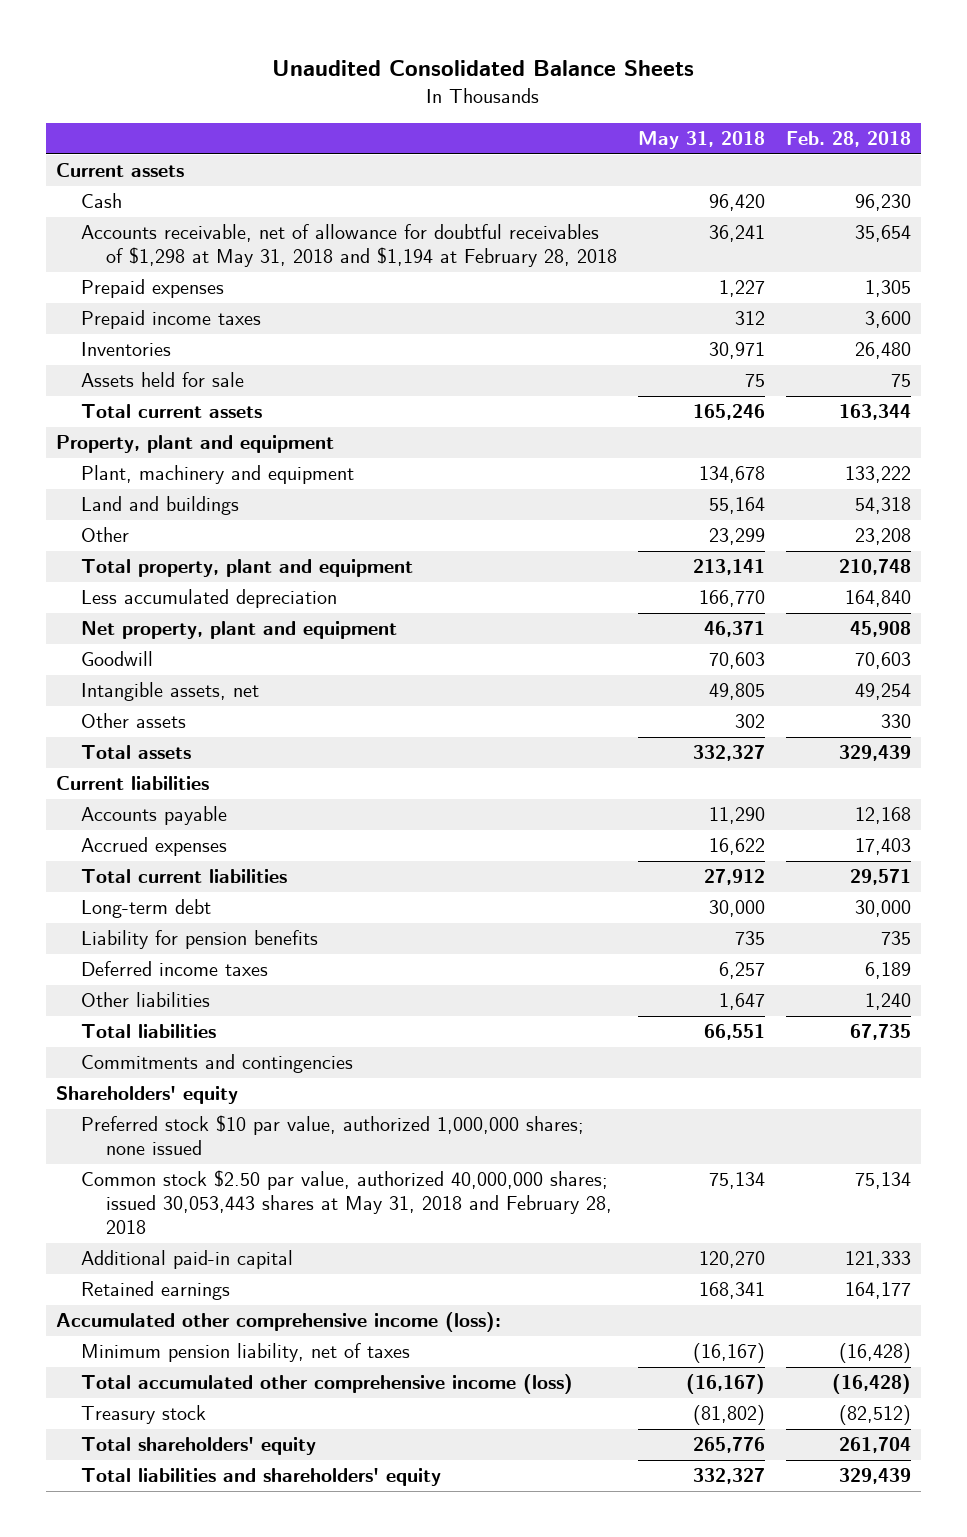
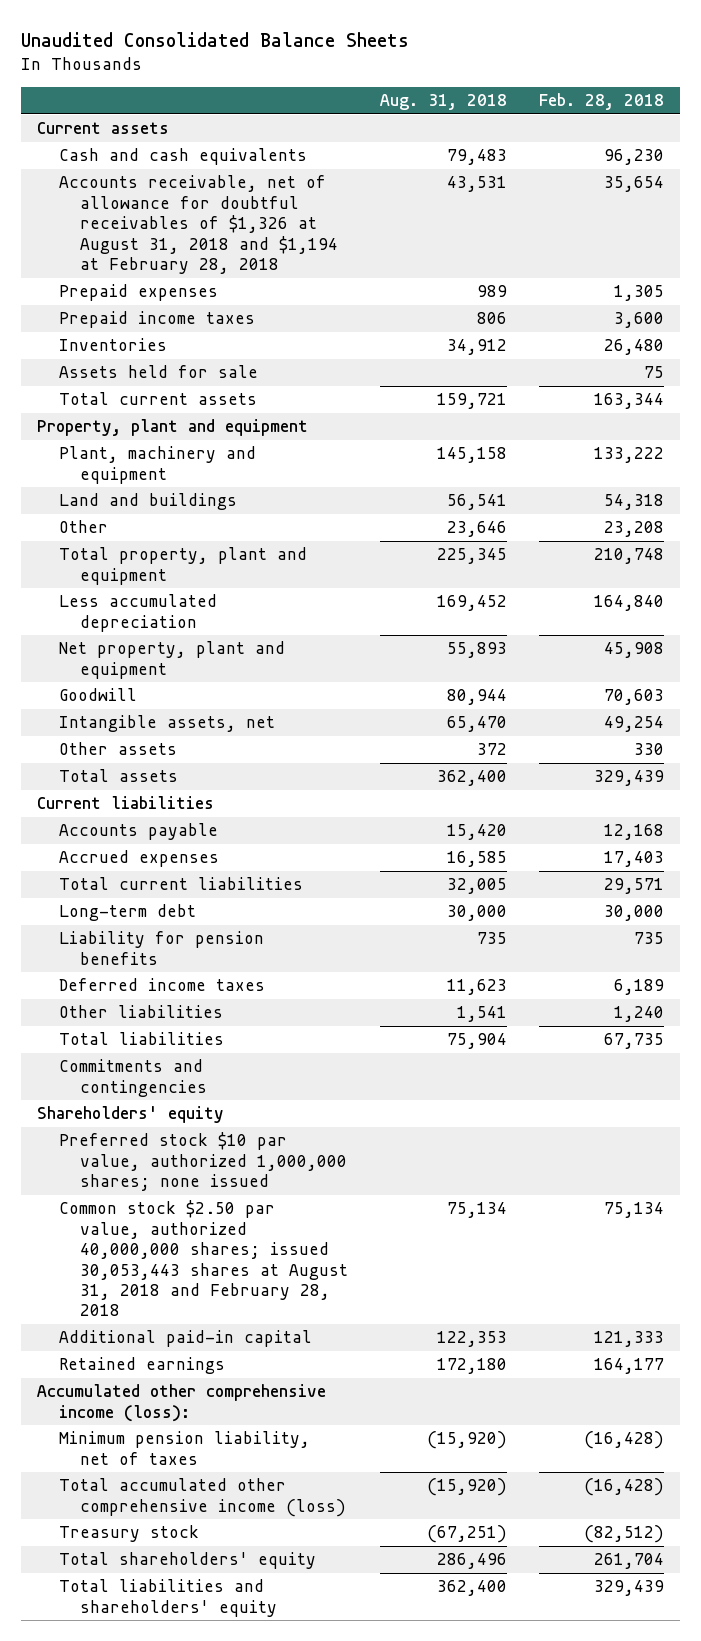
- | May 31, 2018 | Feb. 28, 2018
+ | Aug. 31, 2018 | Feb. 28, 2018
- Cash | 96,420 | 96,230
- Accounts receivable, net of allowance for doubtful receivables of $1,298 at May 31, 2018 and $1,194 at February 28, 2018 | 36,241 | 35,654
+ Cash and cash equivalents | 79,483 | 96,230
+ Accounts receivable, net of allowance for doubtful receivables of $1,326 at August 31, 2018 and $1,194 at February 28, 2018 | 43,531 | 35,654
- Common stock $2.50 par value, authorized 40,000,000 shares; issued 30,053,443 shares at May 31, 2018 and February 28, 2018 | 75,134 | 75,134
+ Common stock $2.50 par value, authorized 40,000,000 shares; issued 30,053,443 shares at August 31, 2018 and February 28, 2018 | 75,134 | 75,134

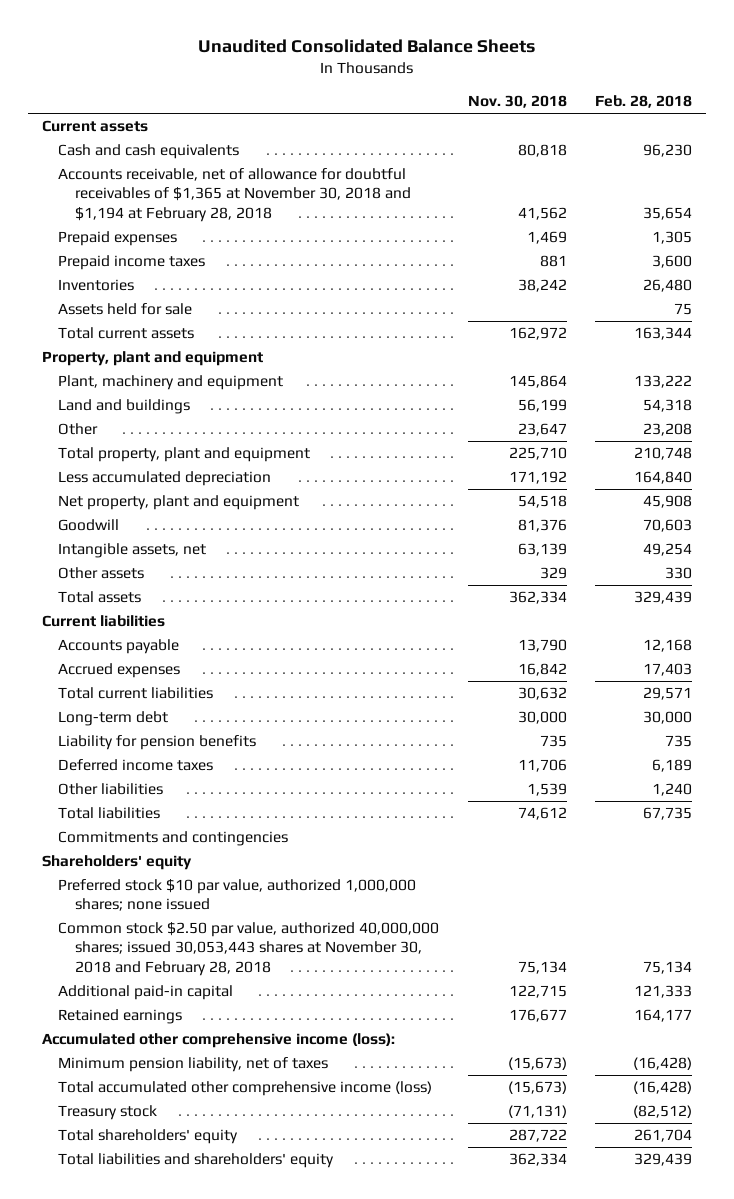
- | Aug. 31, 2018 | Feb. 28, 2018
+ | Nov. 30, 2018 | Feb. 28, 2018
- Accounts receivable, net of allowance for doubtful receivables of $1,326 at August 31, 2018 and $1,194 at February 28, 2018 | 43,531 | 35,654
+ Accounts receivable, net of allowance for doubtful receivables of $1,365 at November 30, 2018 and $1,194 at February 28, 2018 | 41,562 | 35,654
- Common stock $2.50 par value, authorized 40,000,000 shares; issued 30,053,443 shares at August 31, 2018 and February 28, 2018 | 75,134 | 75,134
+ Common stock $2.50 par value, authorized 40,000,000 shares; issued 30,053,443 shares at November 30, 2018 and February 28, 2018 | 75,134 | 75,134

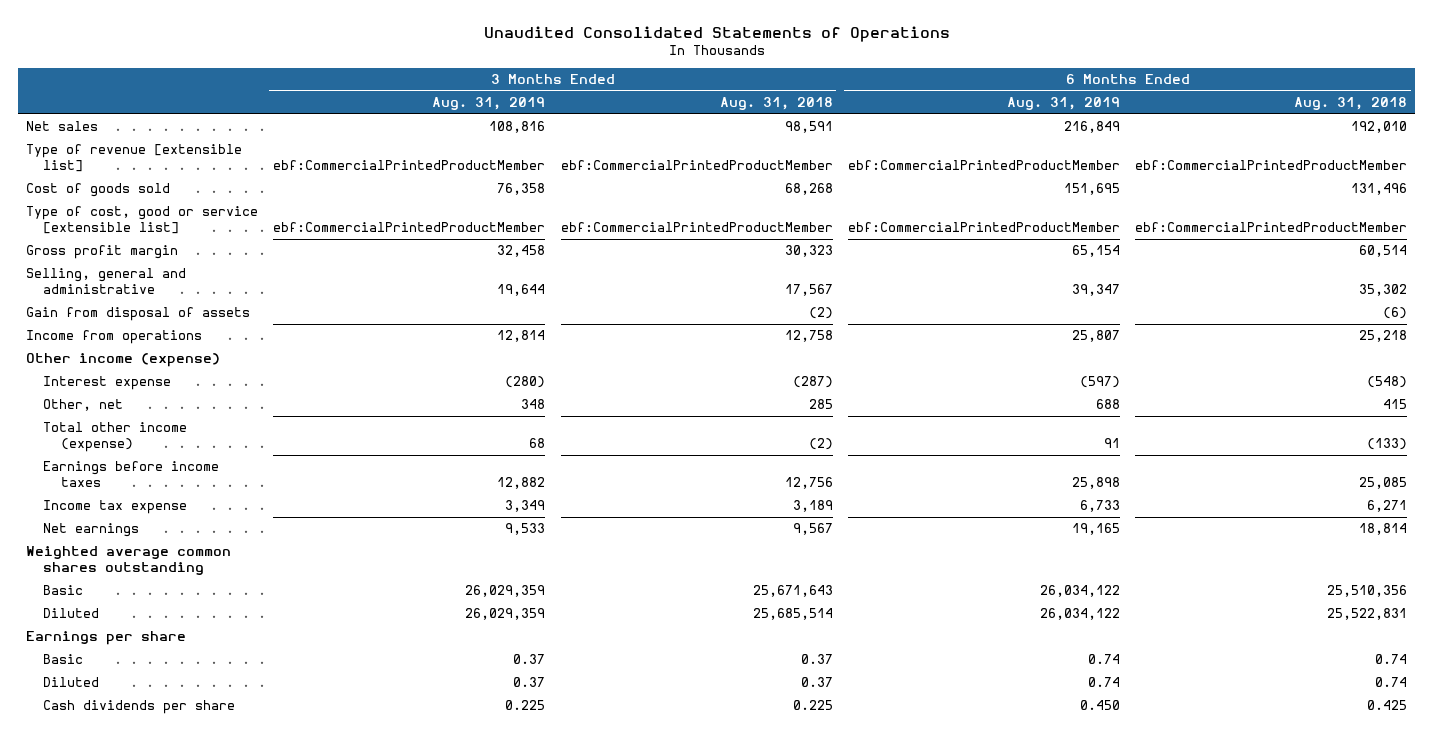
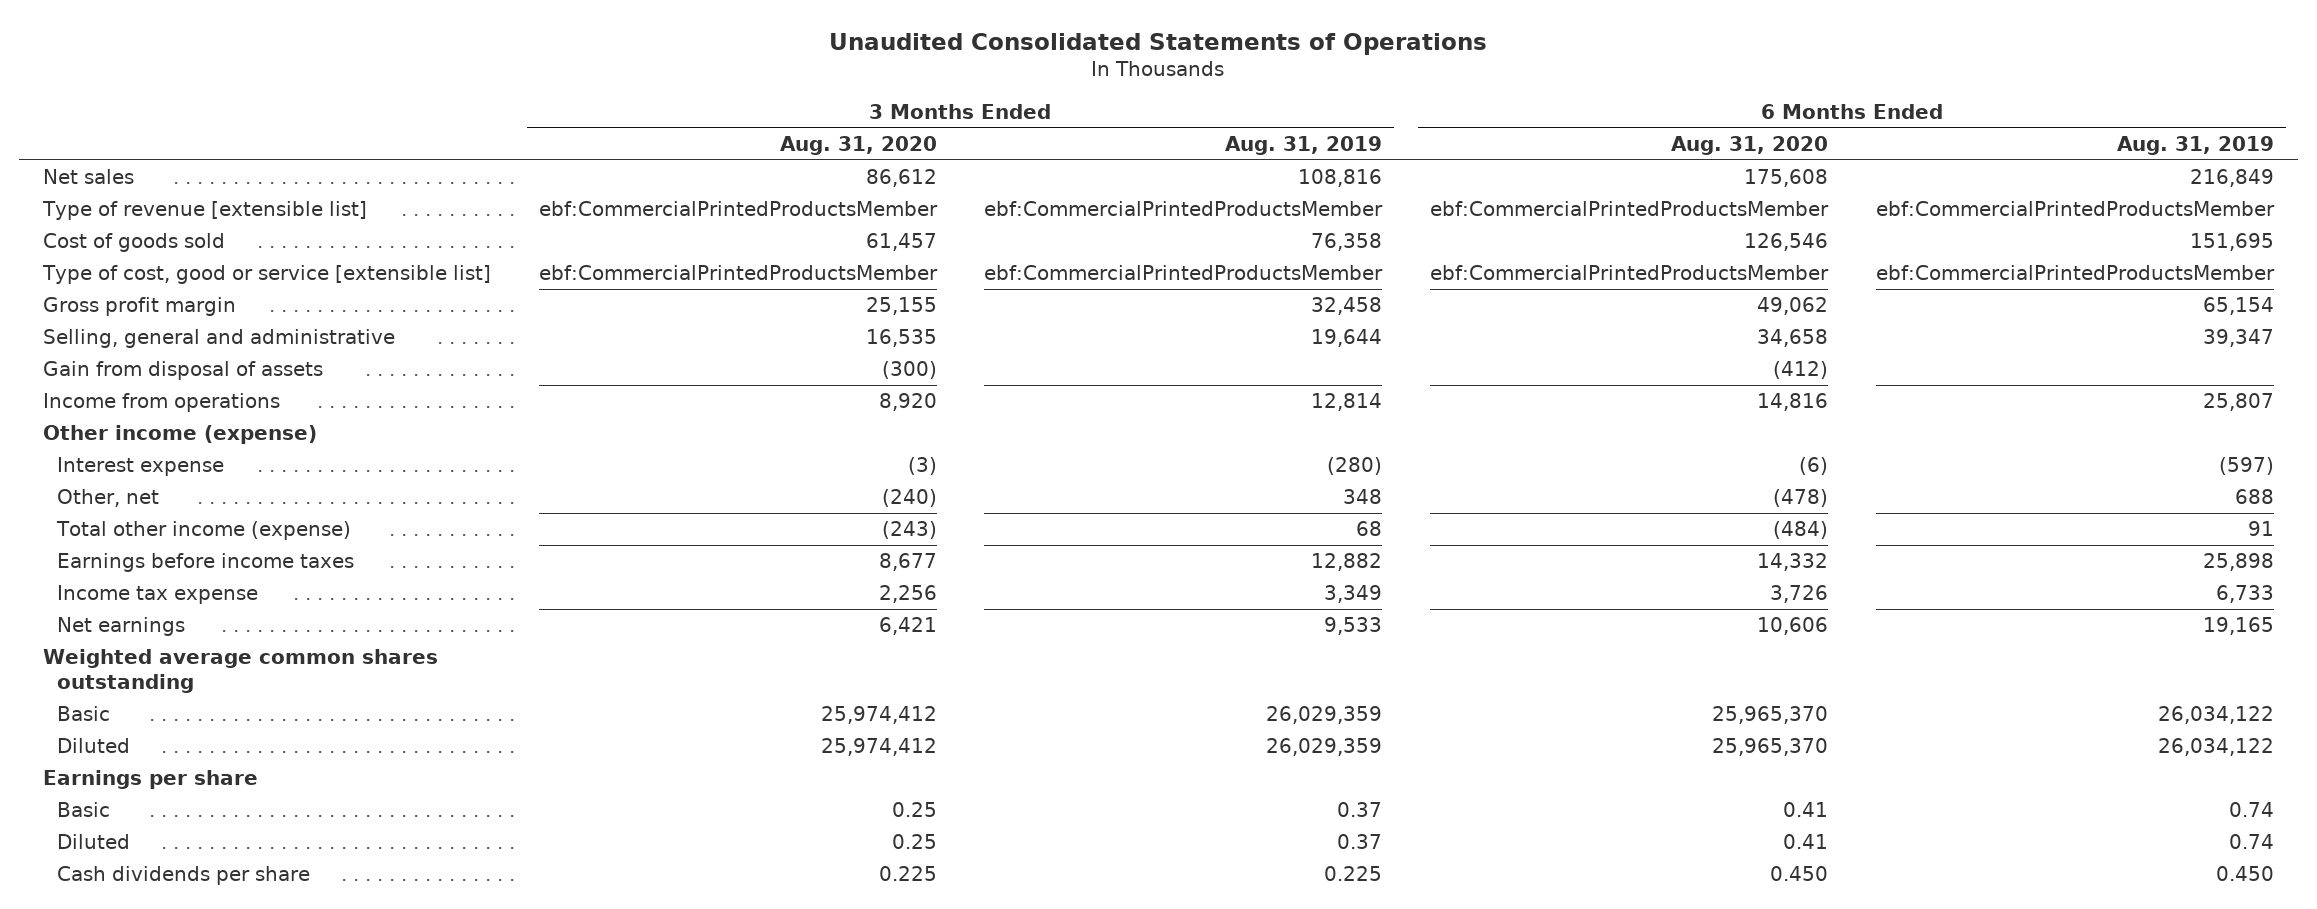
- | 3 Months Ended Aug. 31, 2019 | 3 Months Ended Aug. 31, 2018 | 6 Months Ended Aug. 31, 2019 | 6 Months Ended Aug. 31, 2018
+ | 3 Months Ended Aug. 31, 2020 | 3 Months Ended Aug. 31, 2019 | 6 Months Ended Aug. 31, 2020 | 6 Months Ended Aug. 31, 2019
- Type of revenue [extensible list] | ebf:CommercialPrintedProductMember | ebf:CommercialPrintedProductMember | ebf:CommercialPrintedProductMember | ebf:CommercialPrintedProductMember
+ Type of revenue [extensible list] | ebf:CommercialPrintedProductsMember | ebf:CommercialPrintedProductsMember | ebf:CommercialPrintedProductsMember | ebf:CommercialPrintedProductsMember
- Type of cost, good or service [extensible list] | ebf:CommercialPrintedProductMember | ebf:CommercialPrintedProductMember | ebf:CommercialPrintedProductMember | ebf:CommercialPrintedProductMember
+ Type of cost, good or service [extensible list] | ebf:CommercialPrintedProductsMember | ebf:CommercialPrintedProductsMember | ebf:CommercialPrintedProductsMember | ebf:CommercialPrintedProductsMember

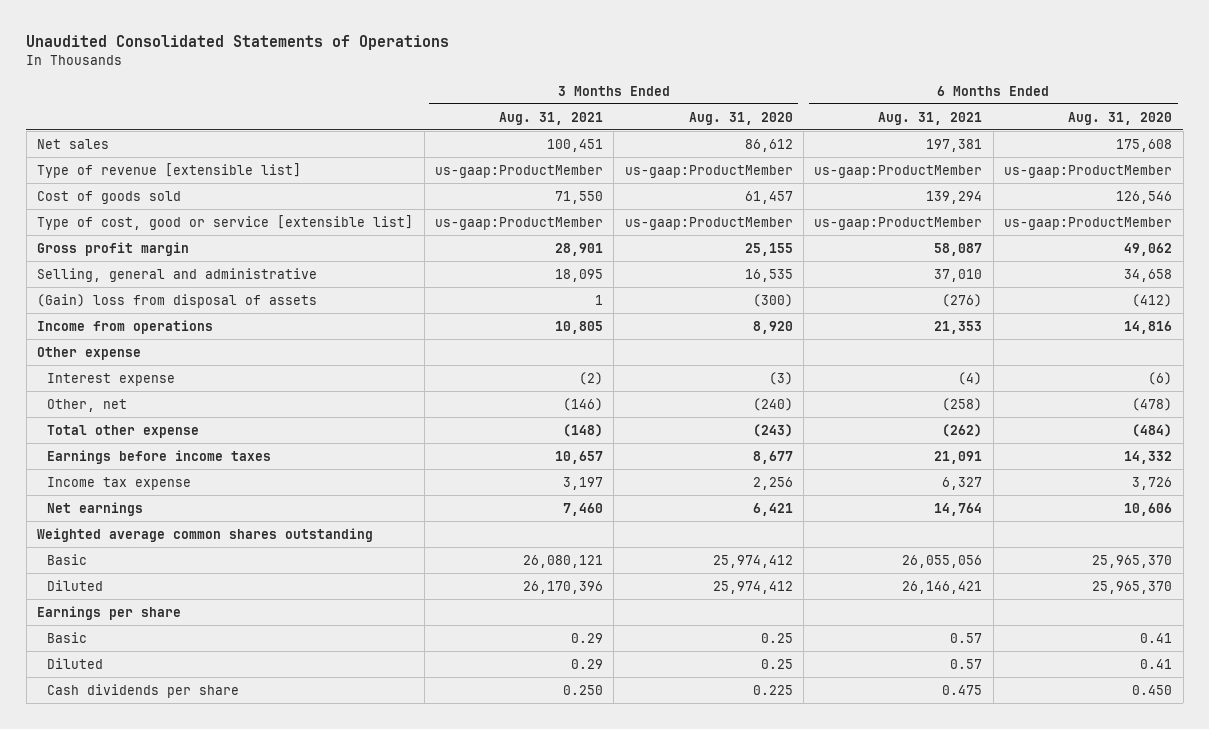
- | 3 Months Ended Aug. 31, 2020 | 3 Months Ended Aug. 31, 2019 | 6 Months Ended Aug. 31, 2020 | 6 Months Ended Aug. 31, 2019
+ | 3 Months Ended Aug. 31, 2021 | 3 Months Ended Aug. 31, 2020 | 6 Months Ended Aug. 31, 2021 | 6 Months Ended Aug. 31, 2020
- Type of revenue [extensible list] | ebf:CommercialPrintedProductsMember | ebf:CommercialPrintedProductsMember | ebf:CommercialPrintedProductsMember | ebf:CommercialPrintedProductsMember
+ Type of revenue [extensible list] | us-gaap:ProductMember | us-gaap:ProductMember | us-gaap:ProductMember | us-gaap:ProductMember
- Type of cost, good or service [extensible list] | ebf:CommercialPrintedProductsMember | ebf:CommercialPrintedProductsMember | ebf:CommercialPrintedProductsMember | ebf:CommercialPrintedProductsMember
+ Type of cost, good or service [extensible list] | us-gaap:ProductMember | us-gaap:ProductMember | us-gaap:ProductMember | us-gaap:ProductMember
- Gain from disposal of assets | (300) | | (412) |
+ (Gain) loss from disposal of assets | 1 | (300) | (276) | (412)
- Other income (expense)
+ Other expense
- Total other income (expense) | (243) | 68 | (484) | 91
+ Total other expense | (148) | (243) | (262) | (484)

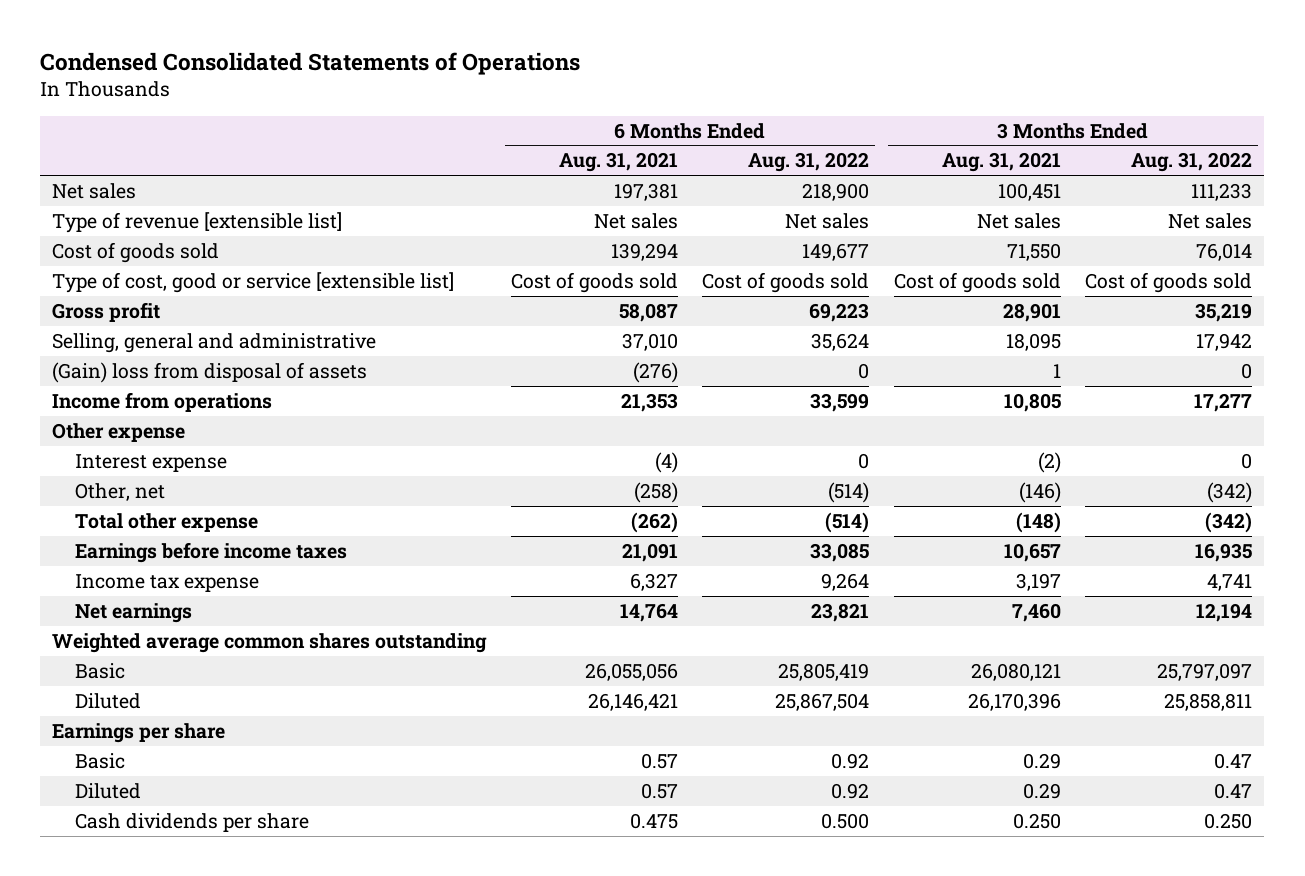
- Unaudited Consolidated Statements of Operations
+ Condensed Consolidated Statements of Operations
- | 3 Months Ended Aug. 31, 2021 | 3 Months Ended Aug. 31, 2020 | 6 Months Ended Aug. 31, 2021 | 6 Months Ended Aug. 31, 2020
+ | 6 Months Ended Aug. 31, 2021 | 6 Months Ended Aug. 31, 2022 | 3 Months Ended Aug. 31, 2021 | 3 Months Ended Aug. 31, 2022
- Type of revenue [extensible list] | us-gaap:ProductMember | us-gaap:ProductMember | us-gaap:ProductMember | us-gaap:ProductMember
+ Type of revenue [extensible list] | Net sales | Net sales | Net sales | Net sales
- Type of cost, good or service [extensible list] | us-gaap:ProductMember | us-gaap:ProductMember | us-gaap:ProductMember | us-gaap:ProductMember
- Gross profit margin | 28,901 | 25,155 | 58,087 | 49,062
+ Type of cost, good or service [extensible list] | Cost of goods sold | Cost of goods sold | Cost of goods sold | Cost of goods sold
+ Gross profit | 58,087 | 69,223 | 28,901 | 35,219

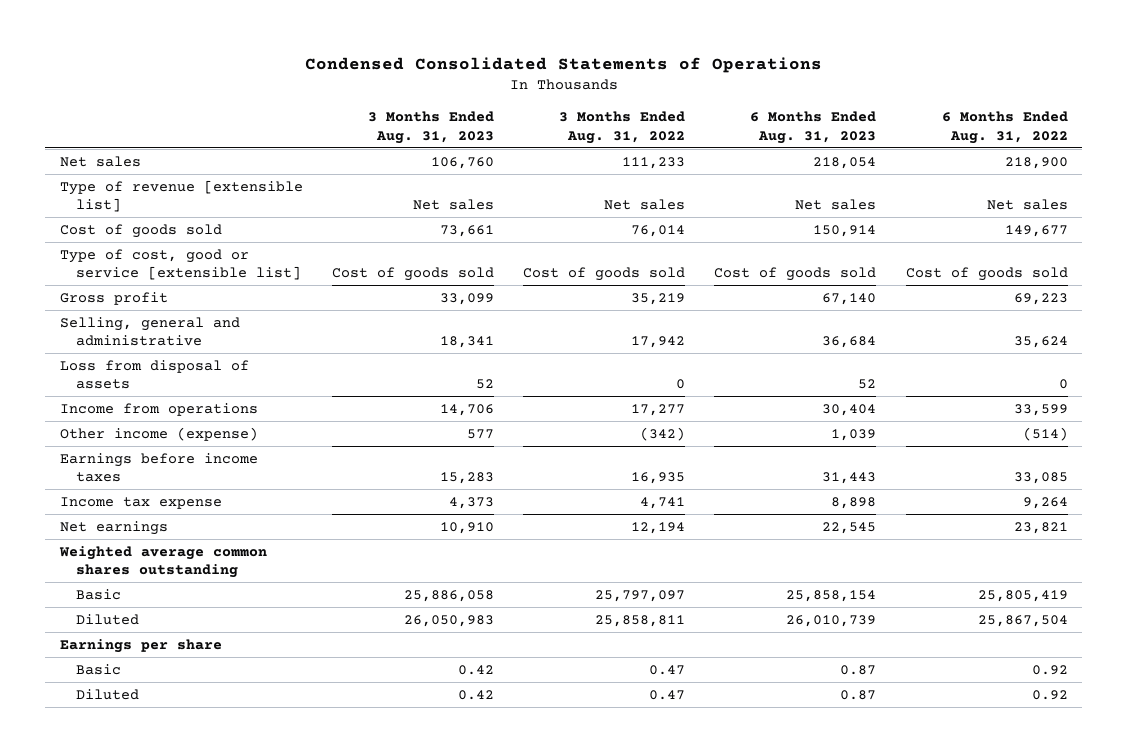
- | 6 Months Ended Aug. 31, 2021 | 6 Months Ended Aug. 31, 2022 | 3 Months Ended Aug. 31, 2021 | 3 Months Ended Aug. 31, 2022
+ | 3 Months Ended Aug. 31, 2023 | 3 Months Ended Aug. 31, 2022 | 6 Months Ended Aug. 31, 2023 | 6 Months Ended Aug. 31, 2022
- (Gain) loss from disposal of assets | (276) | 0 | 1 | 0
+ Loss from disposal of assets | 52 | 0 | 52 | 0
- Other expense
- Interest expense | (4) | 0 | (2) | 0
- Other, net | (258) | (514) | (146) | (342)
- Total other expense | (262) | (514) | (148) | (342)
+ Other income (expense) | 577 | (342) | 1,039 | (514)
- Cash dividends per share | 0.475 | 0.500 | 0.250 | 0.250

